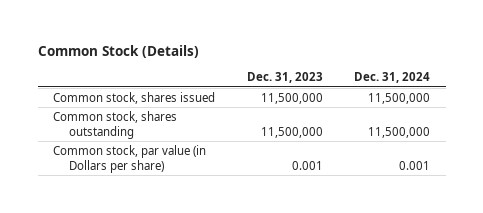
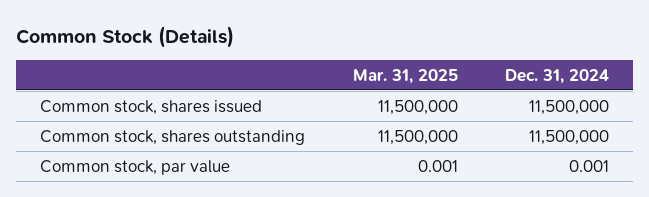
- | Dec. 31, 2023 | Dec. 31, 2024
+ | Mar. 31, 2025 | Dec. 31, 2024
- Common stock, par value (in Dollars per share) | 0.001 | 0.001
+ Common stock, par value | 0.001 | 0.001

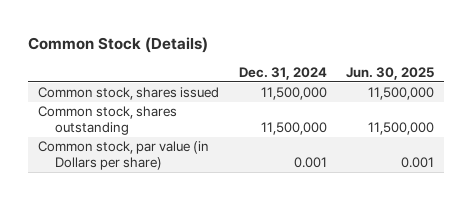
- | Mar. 31, 2025 | Dec. 31, 2024
+ | Dec. 31, 2024 | Jun. 30, 2025
- Common stock, par value | 0.001 | 0.001
+ Common stock, par value (in Dollars per share) | 0.001 | 0.001

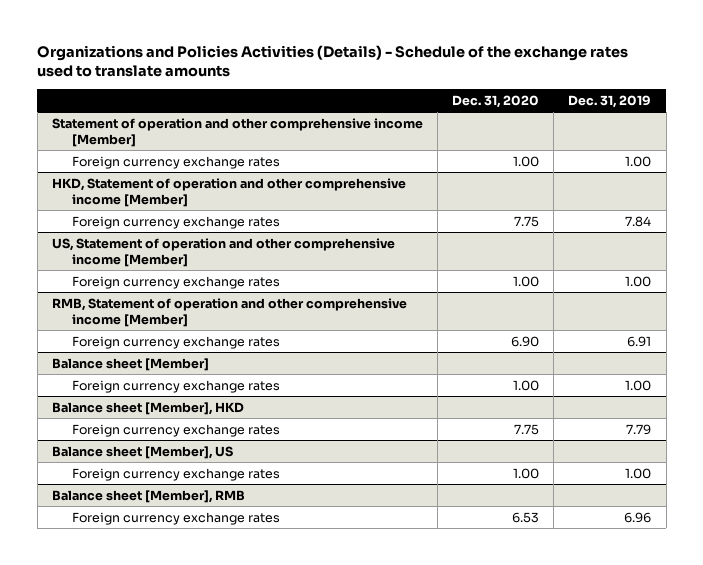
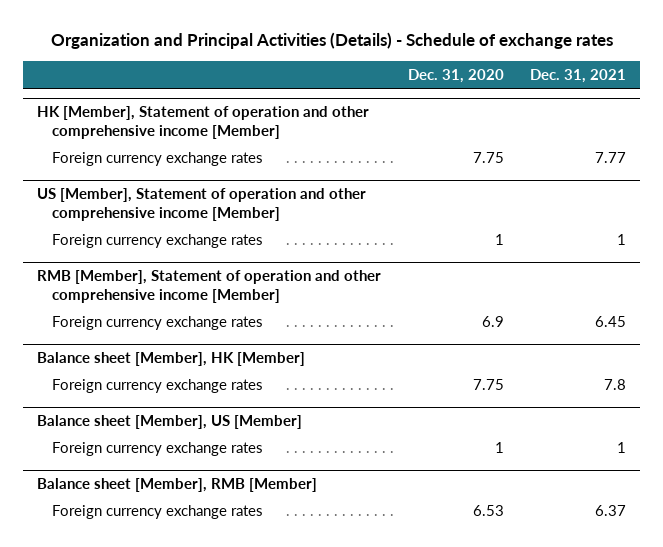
- Organizations and Policies Activities (Details) - Schedule of the exchange rates used to translate amounts
+ Organization and Principal Activities (Details) - Schedule of exchange rates
- | Dec. 31, 2020 | Dec. 31, 2019
+ | Dec. 31, 2020 | Dec. 31, 2021
- Statement of operation and other comprehensive income [Member]
- Foreign currency exchange rates | 1.00 | 1.00
- HKD, Statement of operation and other comprehensive income [Member]
+ HK [Member], Statement of operation and other comprehensive income [Member]
- US, Statement of operation and other comprehensive income [Member]
- Foreign currency exchange rates | 1.00 | 1.00
- RMB, Statement of operation and other comprehensive income [Member]
- Foreign currency exchange rates | 6.90 | 6.91
- Balance sheet [Member]
- Foreign currency exchange rates | 1.00 | 1.00
- Balance sheet [Member], HKD
+ US [Member], Statement of operation and other comprehensive income [Member]
+ Foreign currency exchange rates | 1 | 1
+ RMB [Member], Statement of operation and other comprehensive income [Member]
+ Foreign currency exchange rates | 6.9 | 6.45
+ Balance sheet [Member], HK [Member]
- Balance sheet [Member], US
- Foreign currency exchange rates | 1.00 | 1.00
- Balance sheet [Member], RMB
+ Balance sheet [Member], US [Member]
+ Foreign currency exchange rates | 1 | 1
+ Balance sheet [Member], RMB [Member]

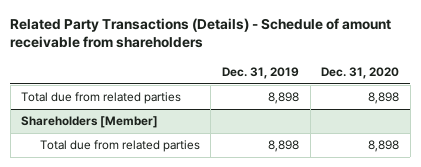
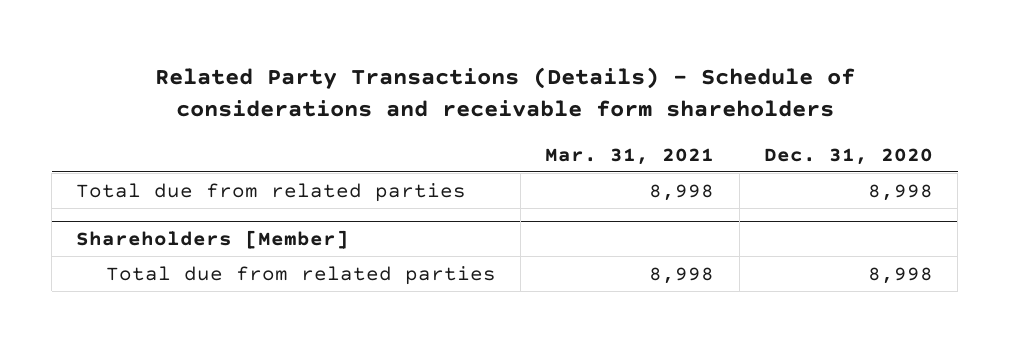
- Related Party Transactions (Details) - Schedule of amount receivable from shareholders
+ Related Party Transactions (Details) - Schedule of considerations and receivable form shareholders
- | Dec. 31, 2019 | Dec. 31, 2020
+ | Mar. 31, 2021 | Dec. 31, 2020
- Total due from related parties | 8,898 | 8,898
+ Total due from related parties | 8,998 | 8,998
@ Shareholders [Member]
- Total due from related parties | 8,898 | 8,898
+ Total due from related parties | 8,998 | 8,998

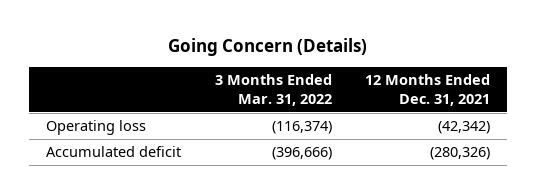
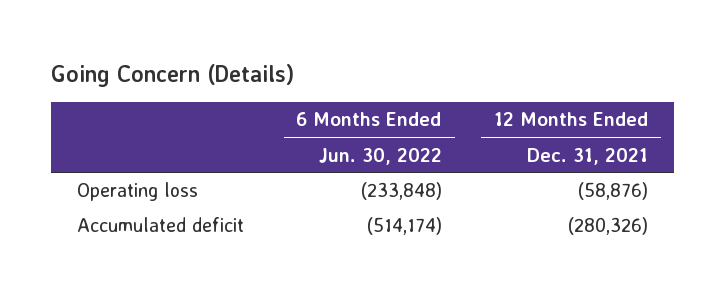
- | 3 Months Ended Mar. 31, 2022 | 12 Months Ended Dec. 31, 2021
+ | 6 Months Ended Jun. 30, 2022 | 12 Months Ended Dec. 31, 2021
- Operating loss | (116,374) | (42,342)
+ Operating loss | (233,848) | (58,876)

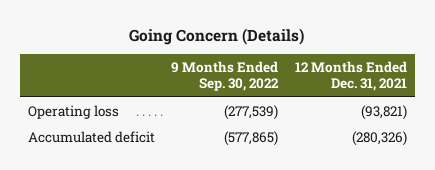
- | 6 Months Ended Jun. 30, 2022 | 12 Months Ended Dec. 31, 2021
+ | 9 Months Ended Sep. 30, 2022 | 12 Months Ended Dec. 31, 2021
- Operating loss | (233,848) | (58,876)
+ Operating loss | (277,539) | (93,821)

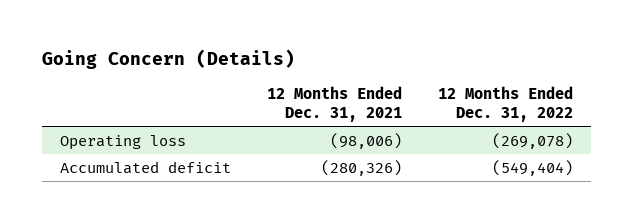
- | 9 Months Ended Sep. 30, 2022 | 12 Months Ended Dec. 31, 2021
+ | 12 Months Ended Dec. 31, 2021 | 12 Months Ended Dec. 31, 2022
- Operating loss | (277,539) | (93,821)
+ Operating loss | (98,006) | (269,078)

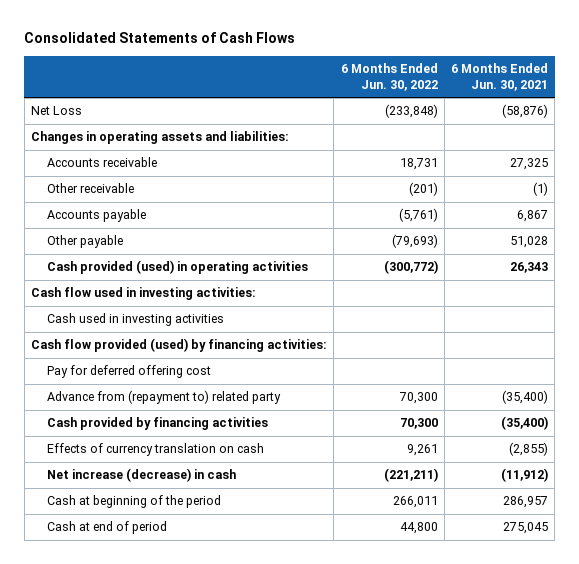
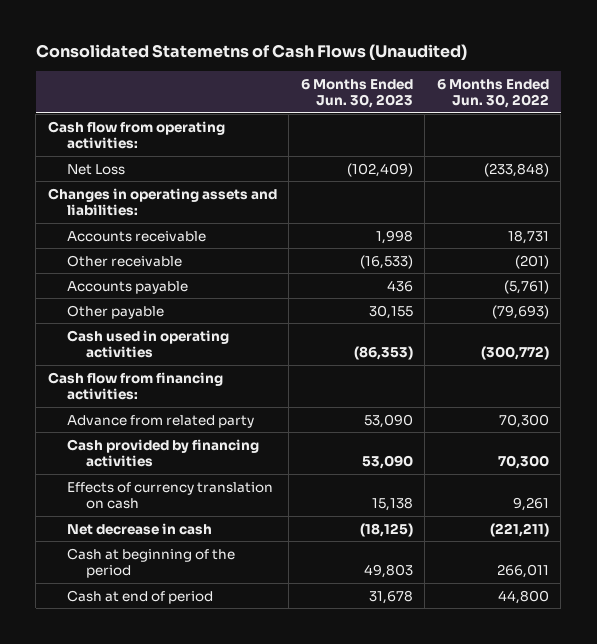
- Consolidated Statements of Cash Flows
+ Consolidated Statemetns of Cash Flows (Unaudited)
- | 6 Months Ended Jun. 30, 2022 | 6 Months Ended Jun. 30, 2021
+ | 6 Months Ended Jun. 30, 2023 | 6 Months Ended Jun. 30, 2022
+ Cash flow from operating activities:
- Cash provided (used) in operating activities | (300,772) | 26,343
- Cash flow used in investing activities:
- Cash used in investing activities
- Cash flow provided (used) by financing activities:
- Pay for deferred offering cost
- Advance from (repayment to) related party | 70,300 | (35,400)
+ Cash used in operating activities | (86,353) | (300,772)
+ Cash flow from financing activities:
+ Advance from related party | 53,090 | 70,300
- Net increase (decrease) in cash | (221,211) | (11,912)
+ Net decrease in cash | (18,125) | (221,211)

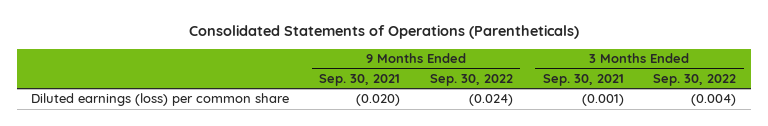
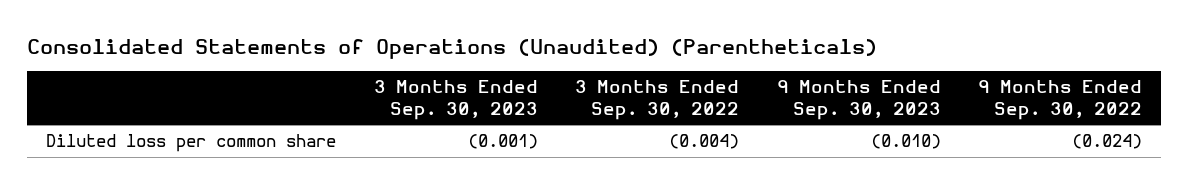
- Consolidated Statements of Operations (Parentheticals)
+ Consolidated Statements of Operations (Unaudited) (Parentheticals)
- | 9 Months Ended Sep. 30, 2021 | 9 Months Ended Sep. 30, 2022 | 3 Months Ended Sep. 30, 2021 | 3 Months Ended Sep. 30, 2022
+ | 3 Months Ended Sep. 30, 2023 | 3 Months Ended Sep. 30, 2022 | 9 Months Ended Sep. 30, 2023 | 9 Months Ended Sep. 30, 2022
- Diluted earnings (loss) per common share | (0.020) | (0.024) | (0.001) | (0.004)
+ Diluted loss per common share | (0.001) | (0.004) | (0.010) | (0.024)

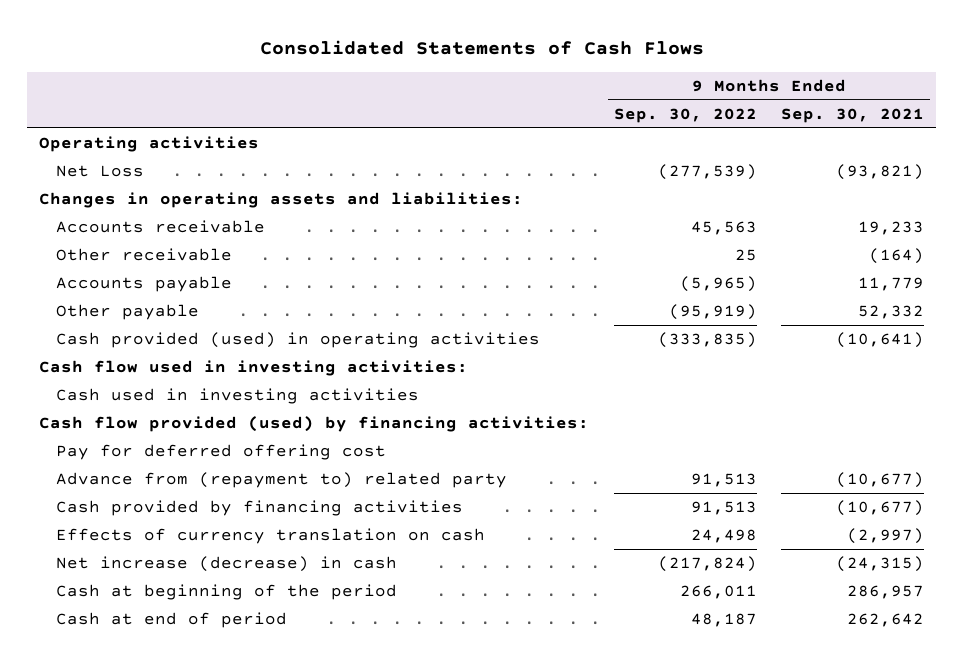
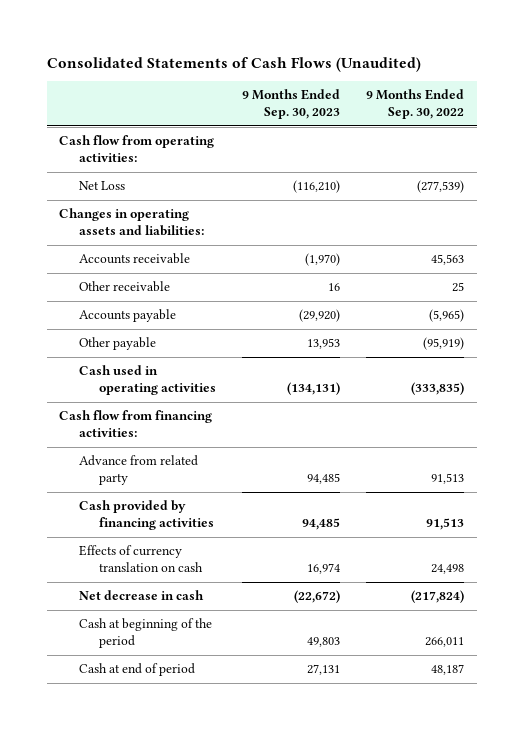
- Consolidated Statements of Cash Flows
+ Consolidated Statements of Cash Flows (Unaudited)
- | 9 Months Ended Sep. 30, 2022 | 9 Months Ended Sep. 30, 2021
+ | 9 Months Ended Sep. 30, 2023 | 9 Months Ended Sep. 30, 2022
- Operating activities
+ Cash flow from operating activities:
- Cash provided (used) in operating activities | (333,835) | (10,641)
- Cash flow used in investing activities:
- Cash used in investing activities
- Cash flow provided (used) by financing activities:
- Pay for deferred offering cost
- Advance from (repayment to) related party | 91,513 | (10,677)
+ Cash used in operating activities | (134,131) | (333,835)
+ Cash flow from financing activities:
+ Advance from related party | 94,485 | 91,513
- Net increase (decrease) in cash | (217,824) | (24,315)
+ Net decrease in cash | (22,672) | (217,824)

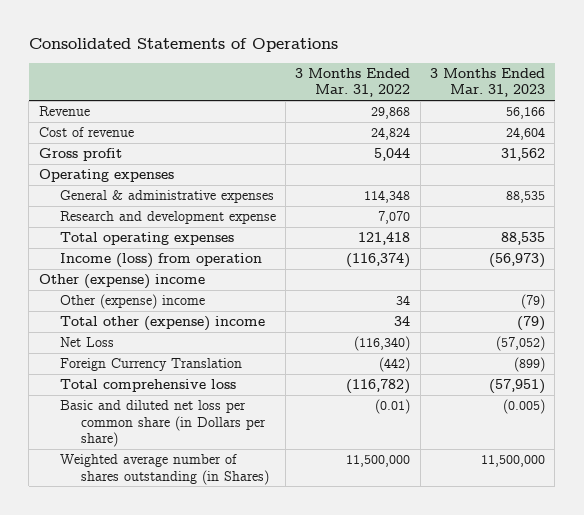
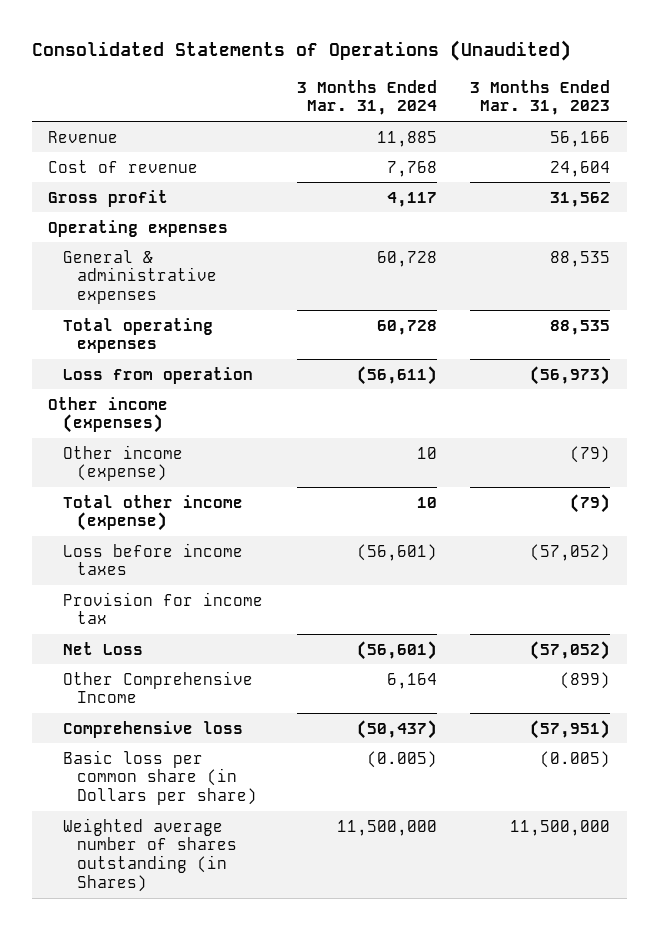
- Consolidated Statements of Operations
+ Consolidated Statements of Operations (Unaudited)
- | 3 Months Ended Mar. 31, 2022 | 3 Months Ended Mar. 31, 2023
+ | 3 Months Ended Mar. 31, 2024 | 3 Months Ended Mar. 31, 2023
- Research and development expense | 7,070 |
- Income (loss) from operation | (116,374) | (56,973)
- Other (expense) income
- Other (expense) income | 34 | (79)
- Total other (expense) income | 34 | (79)
+ Loss from operation | (56,611) | (56,973)
+ Other income (expenses)
+ Other income (expense) | 10 | (79)
+ Total other income (expense) | 10 | (79)
+ Loss before income taxes | (56,601) | (57,052)
+ Provision for income tax
- Foreign Currency Translation | (442) | (899)
- Total comprehensive loss | (116,782) | (57,951)
- Basic and diluted net loss per common share (in Dollars per share) | (0.01) | (0.005)
+ Other Comprehensive Income | 6,164 | (899)
+ Comprehensive loss | (50,437) | (57,951)
+ Basic loss per common share (in Dollars per share) | (0.005) | (0.005)

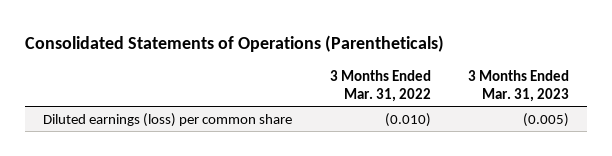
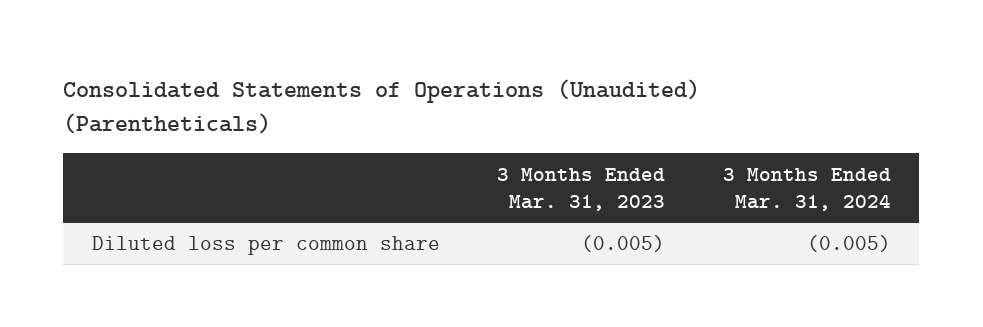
- Consolidated Statements of Operations (Parentheticals)
+ Consolidated Statements of Operations (Unaudited) (Parentheticals)
- | 3 Months Ended Mar. 31, 2022 | 3 Months Ended Mar. 31, 2023
+ | 3 Months Ended Mar. 31, 2023 | 3 Months Ended Mar. 31, 2024
- Diluted earnings (loss) per common share | (0.010) | (0.005)
+ Diluted loss per common share | (0.005) | (0.005)

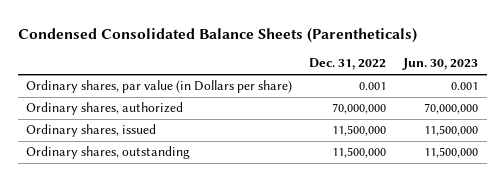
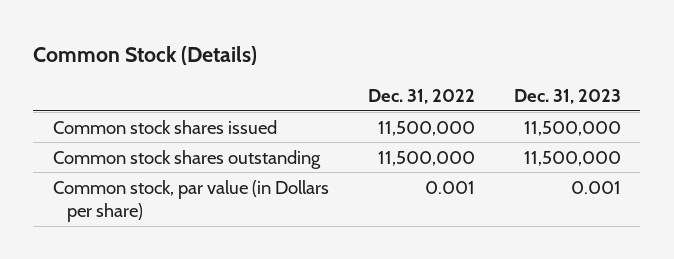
- Condensed Consolidated Balance Sheets (Parentheticals)
+ Common Stock (Details)
- | Dec. 31, 2022 | Jun. 30, 2023
+ | Dec. 31, 2022 | Dec. 31, 2023
- Ordinary shares, par value (in Dollars per share) | 0.001 | 0.001
- Ordinary shares, authorized | 70,000,000 | 70,000,000
- Ordinary shares, issued | 11,500,000 | 11,500,000
- Ordinary shares, outstanding | 11,500,000 | 11,500,000
+ Common stock shares issued | 11,500,000 | 11,500,000
+ Common stock shares outstanding | 11,500,000 | 11,500,000
+ Common stock, par value (in Dollars per share) | 0.001 | 0.001

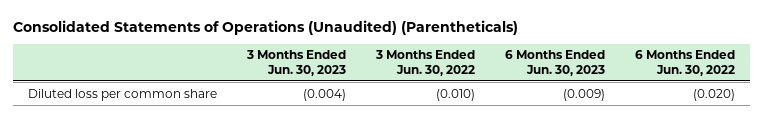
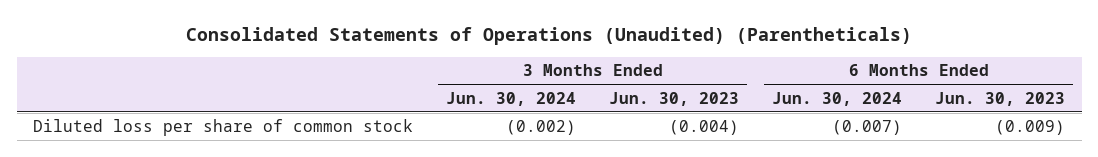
- | 3 Months Ended Jun. 30, 2023 | 3 Months Ended Jun. 30, 2022 | 6 Months Ended Jun. 30, 2023 | 6 Months Ended Jun. 30, 2022
+ | 3 Months Ended Jun. 30, 2024 | 3 Months Ended Jun. 30, 2023 | 6 Months Ended Jun. 30, 2024 | 6 Months Ended Jun. 30, 2023
- Diluted loss per common share | (0.004) | (0.010) | (0.009) | (0.020)
+ Diluted loss per share of common stock | (0.002) | (0.004) | (0.007) | (0.009)

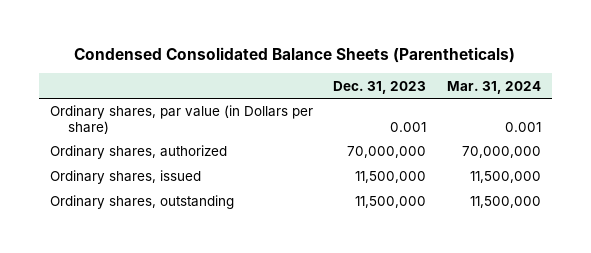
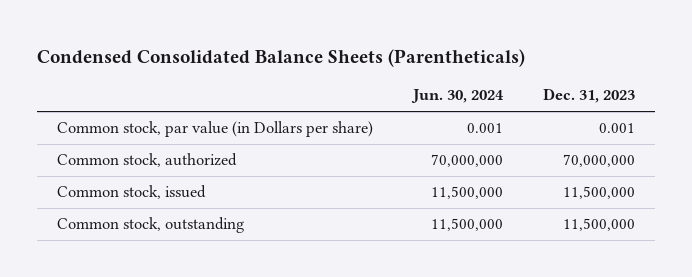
- | Dec. 31, 2023 | Mar. 31, 2024
+ | Jun. 30, 2024 | Dec. 31, 2023
- Ordinary shares, par value (in Dollars per share) | 0.001 | 0.001
- Ordinary shares, authorized | 70,000,000 | 70,000,000
- Ordinary shares, issued | 11,500,000 | 11,500,000
- Ordinary shares, outstanding | 11,500,000 | 11,500,000
+ Common stock, par value (in Dollars per share) | 0.001 | 0.001
+ Common stock, authorized | 70,000,000 | 70,000,000
+ Common stock, issued | 11,500,000 | 11,500,000
+ Common stock, outstanding | 11,500,000 | 11,500,000

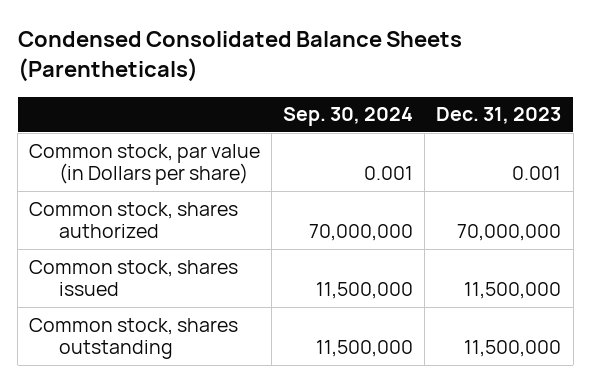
- | Jun. 30, 2024 | Dec. 31, 2023
+ | Sep. 30, 2024 | Dec. 31, 2023
- Common stock, authorized | 70,000,000 | 70,000,000
- Common stock, issued | 11,500,000 | 11,500,000
- Common stock, outstanding | 11,500,000 | 11,500,000
+ Common stock, shares authorized | 70,000,000 | 70,000,000
+ Common stock, shares issued | 11,500,000 | 11,500,000
+ Common stock, shares outstanding | 11,500,000 | 11,500,000

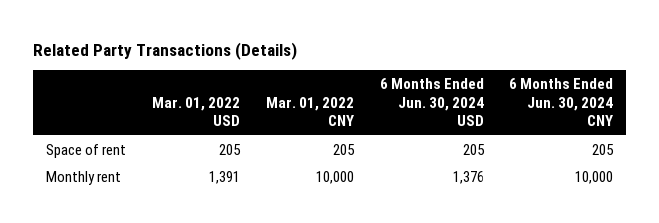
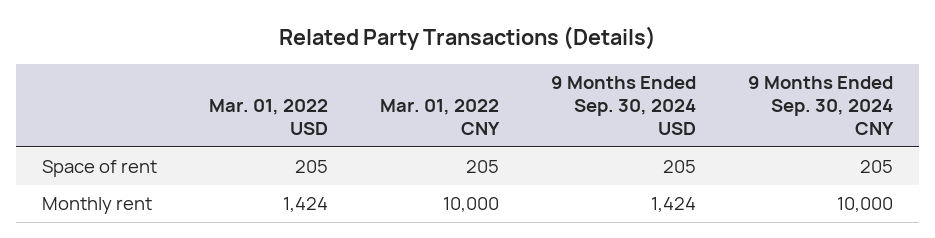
- | Mar. 01, 2022 USD | Mar. 01, 2022 CNY | 6 Months Ended Jun. 30, 2024 USD | 6 Months Ended Jun. 30, 2024 CNY
+ | Mar. 01, 2022 USD | Mar. 01, 2022 CNY | 9 Months Ended Sep. 30, 2024 USD | 9 Months Ended Sep. 30, 2024 CNY
- Monthly rent | 1,391 | 10,000 | 1,376 | 10,000
+ Monthly rent | 1,424 | 10,000 | 1,424 | 10,000

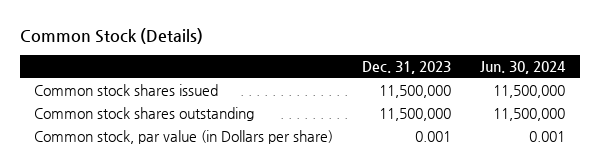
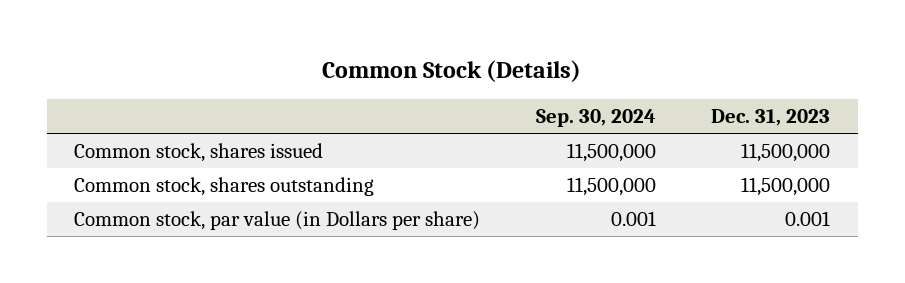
- | Dec. 31, 2023 | Jun. 30, 2024
+ | Sep. 30, 2024 | Dec. 31, 2023
- Common stock shares issued | 11,500,000 | 11,500,000
- Common stock shares outstanding | 11,500,000 | 11,500,000
+ Common stock, shares issued | 11,500,000 | 11,500,000
+ Common stock, shares outstanding | 11,500,000 | 11,500,000

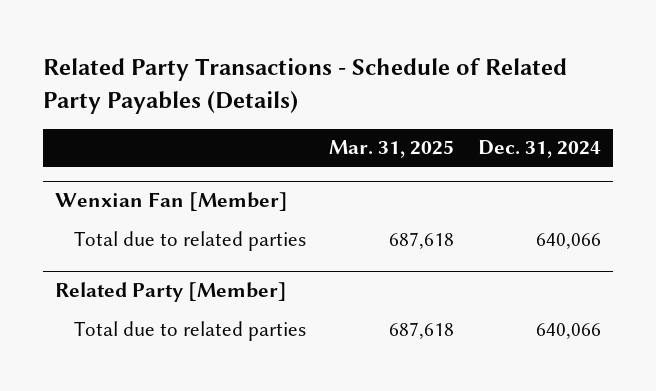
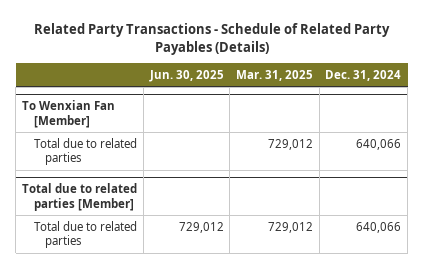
- | Mar. 31, 2025 | Dec. 31, 2024
+ | Jun. 30, 2025 | Mar. 31, 2025 | Dec. 31, 2024
- Wenxian Fan [Member]
- Total due to related parties | 687,618 | 640,066
- Related Party [Member]
- Total due to related parties | 687,618 | 640,066
+ To Wenxian Fan [Member]
+ Total due to related parties | | 729,012 | 640,066
+ Total due to related parties [Member]
+ Total due to related parties | 729,012 | 729,012 | 640,066

